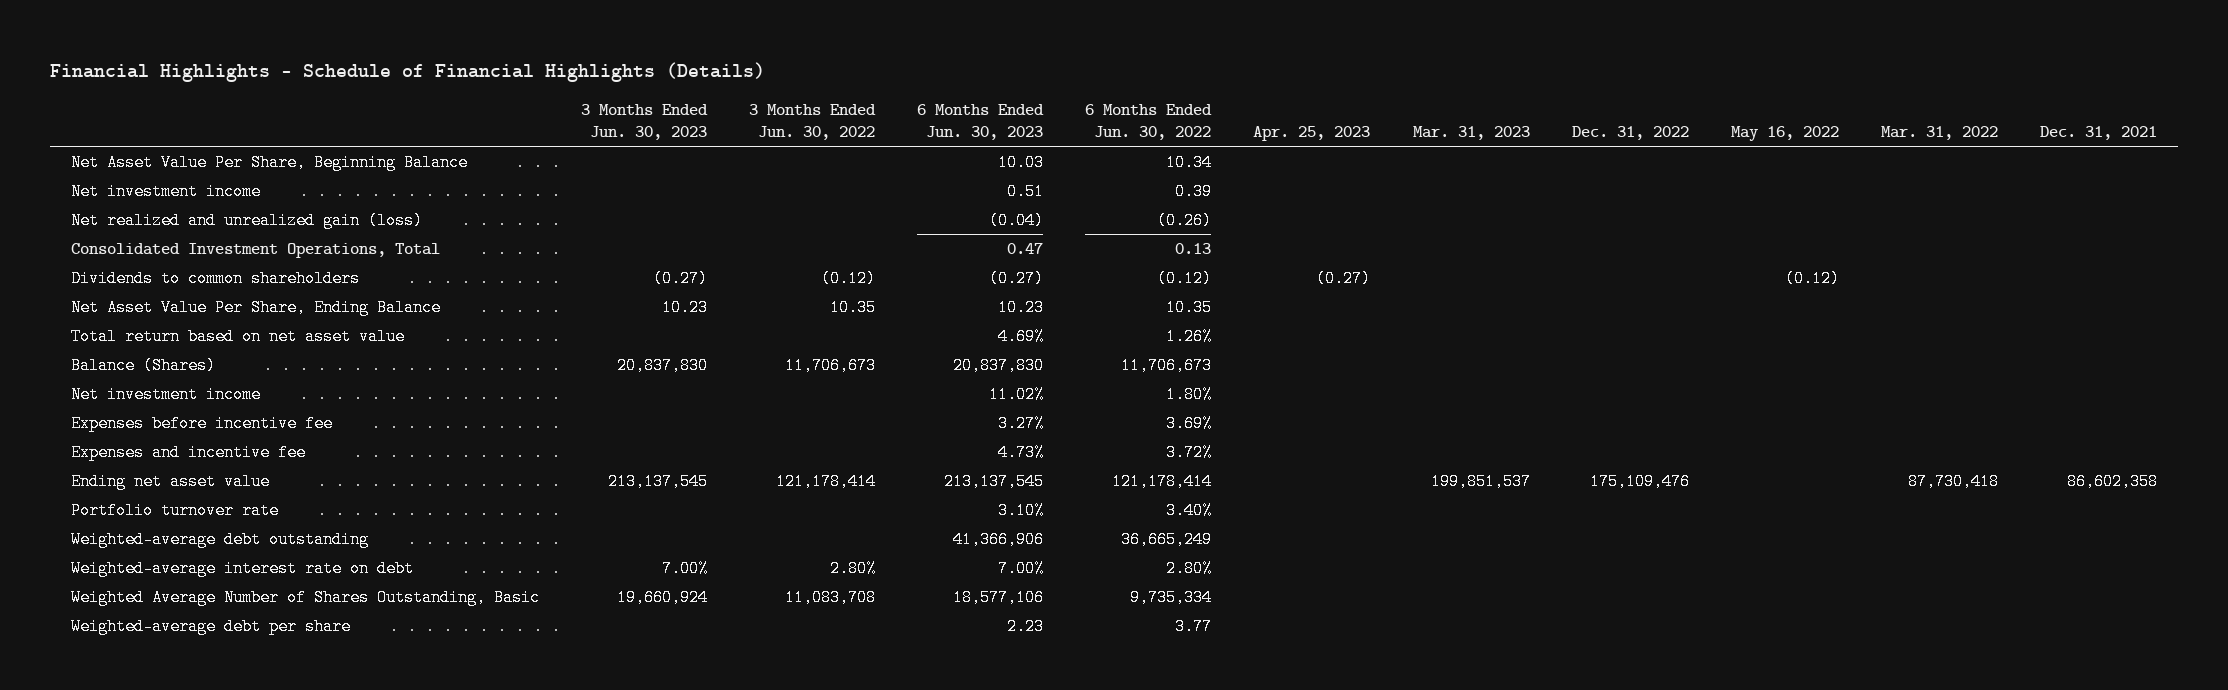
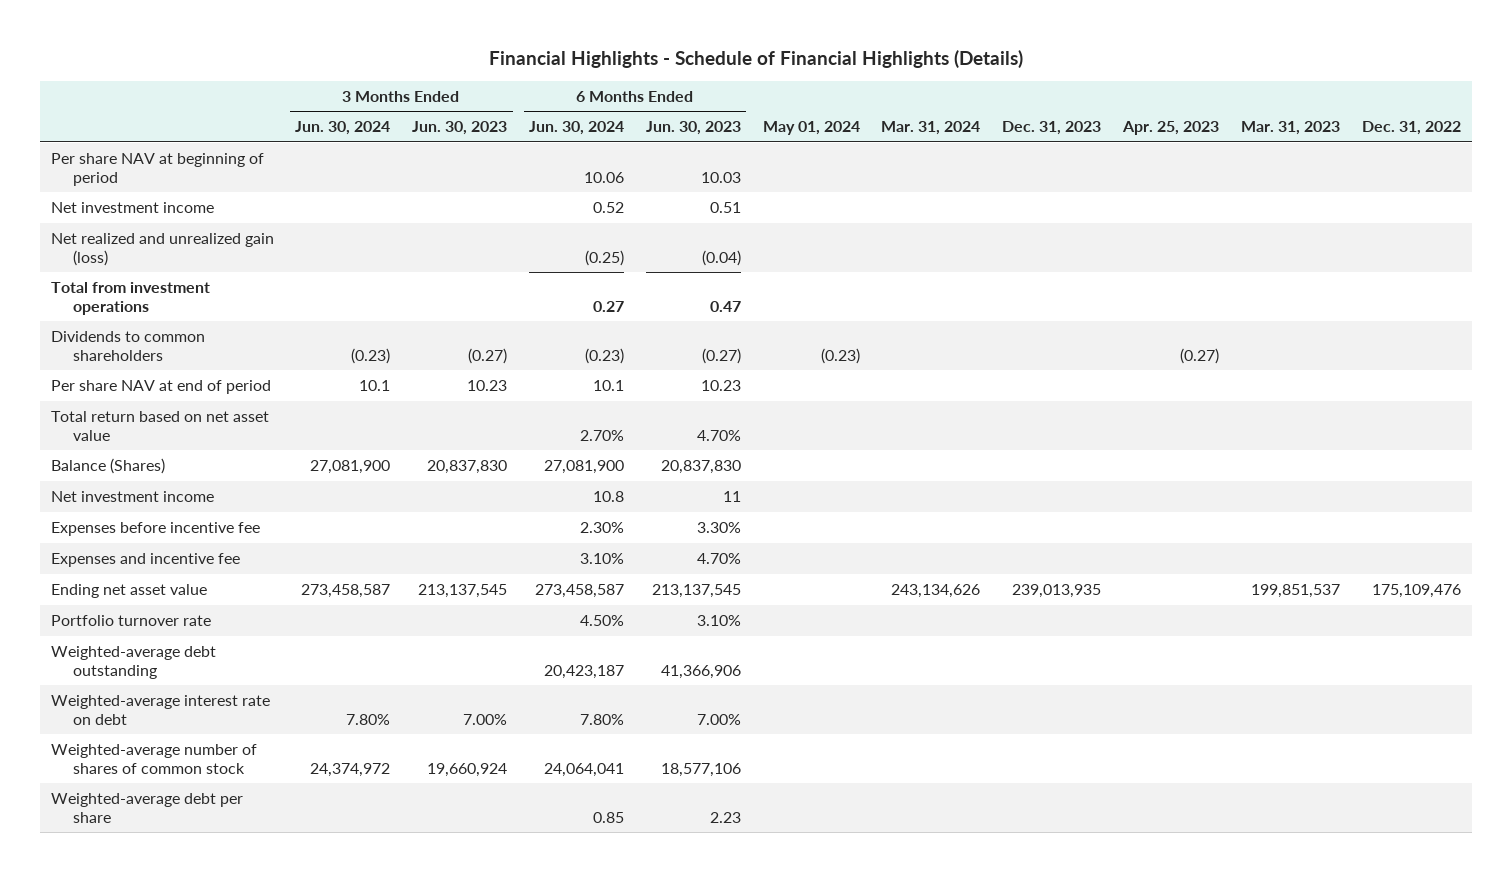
- | 3 Months Ended Jun. 30, 2023 | 3 Months Ended Jun. 30, 2022 | 6 Months Ended Jun. 30, 2023 | 6 Months Ended Jun. 30, 2022 | Apr. 25, 2023 | Mar. 31, 2023 | Dec. 31, 2022 | May 16, 2022 | Mar. 31, 2022 | Dec. 31, 2021
+ | 3 Months Ended Jun. 30, 2024 | 3 Months Ended Jun. 30, 2023 | 6 Months Ended Jun. 30, 2024 | 6 Months Ended Jun. 30, 2023 | May 01, 2024 | Mar. 31, 2024 | Dec. 31, 2023 | Apr. 25, 2023 | Mar. 31, 2023 | Dec. 31, 2022
- Net Asset Value Per Share, Beginning Balance | | | 10.03 | 10.34 | | | | | |
+ Per share NAV at beginning of period | | | 10.06 | 10.03 | | | | | |
- Consolidated Investment Operations, Total | | | 0.47 | 0.13 | | | | | |
+ Total from investment operations | | | 0.27 | 0.47 | | | | | |
- Net Asset Value Per Share, Ending Balance | 10.23 | 10.35 | 10.23 | 10.35 | | | | | |
- Total return based on net asset value | | | 4.69% | 1.26% | | | | | |
+ Per share NAV at end of period | 10.1 | 10.23 | 10.1 | 10.23 | | | | | |
+ Total return based on net asset value | | | 2.70% | 4.70% | | | | | |
- Net investment income | | | 11.02% | 1.80% | | | | | |
- Expenses before incentive fee | | | 3.27% | 3.69% | | | | | |
- Expenses and incentive fee | | | 4.73% | 3.72% | | | | | |
+ Net investment income | | | 10.8 | 11 | | | | | |
+ Expenses before incentive fee | | | 2.30% | 3.30% | | | | | |
+ Expenses and incentive fee | | | 3.10% | 4.70% | | | | | |
- Weighted Average Number of Shares Outstanding, Basic | 19,660,924 | 11,083,708 | 18,577,106 | 9,735,334 | | | | | |
+ Weighted-average number of shares of common stock | 24,374,972 | 19,660,924 | 24,064,041 | 18,577,106 | | | | | |

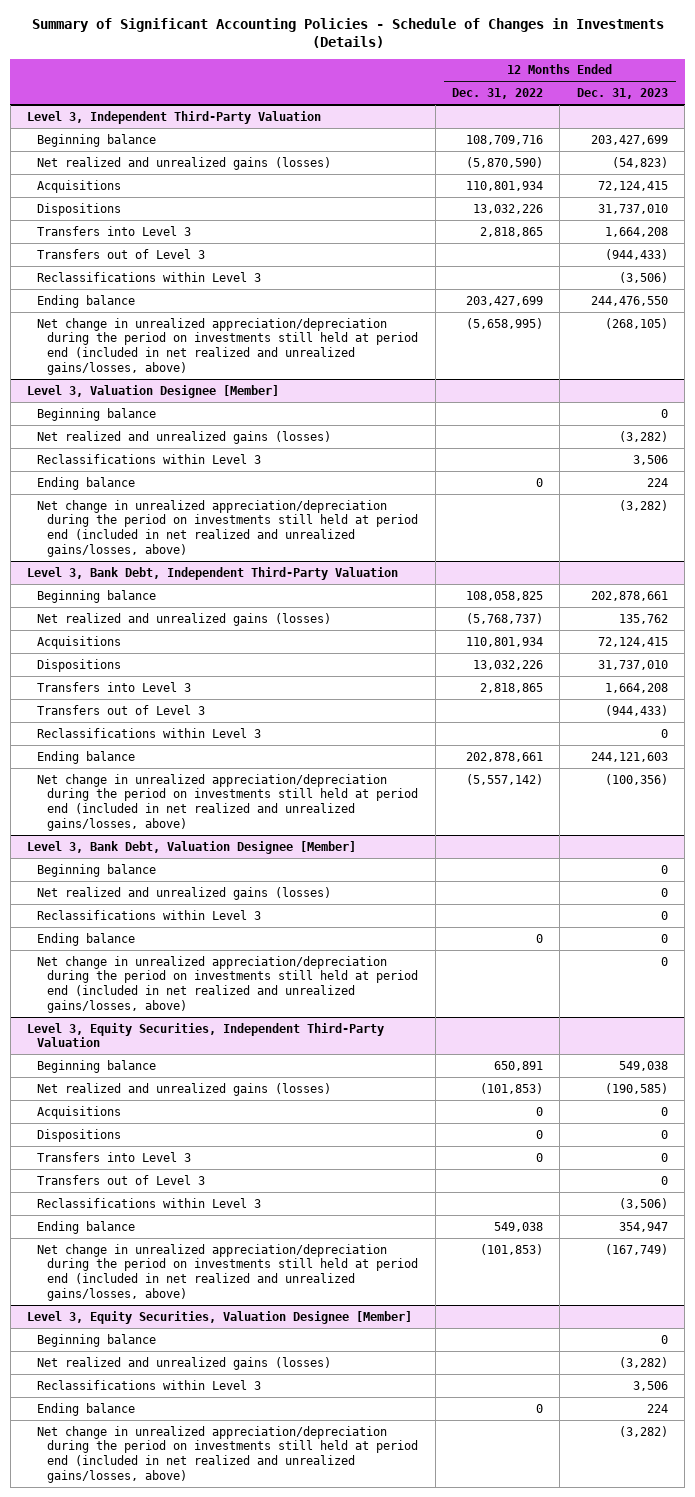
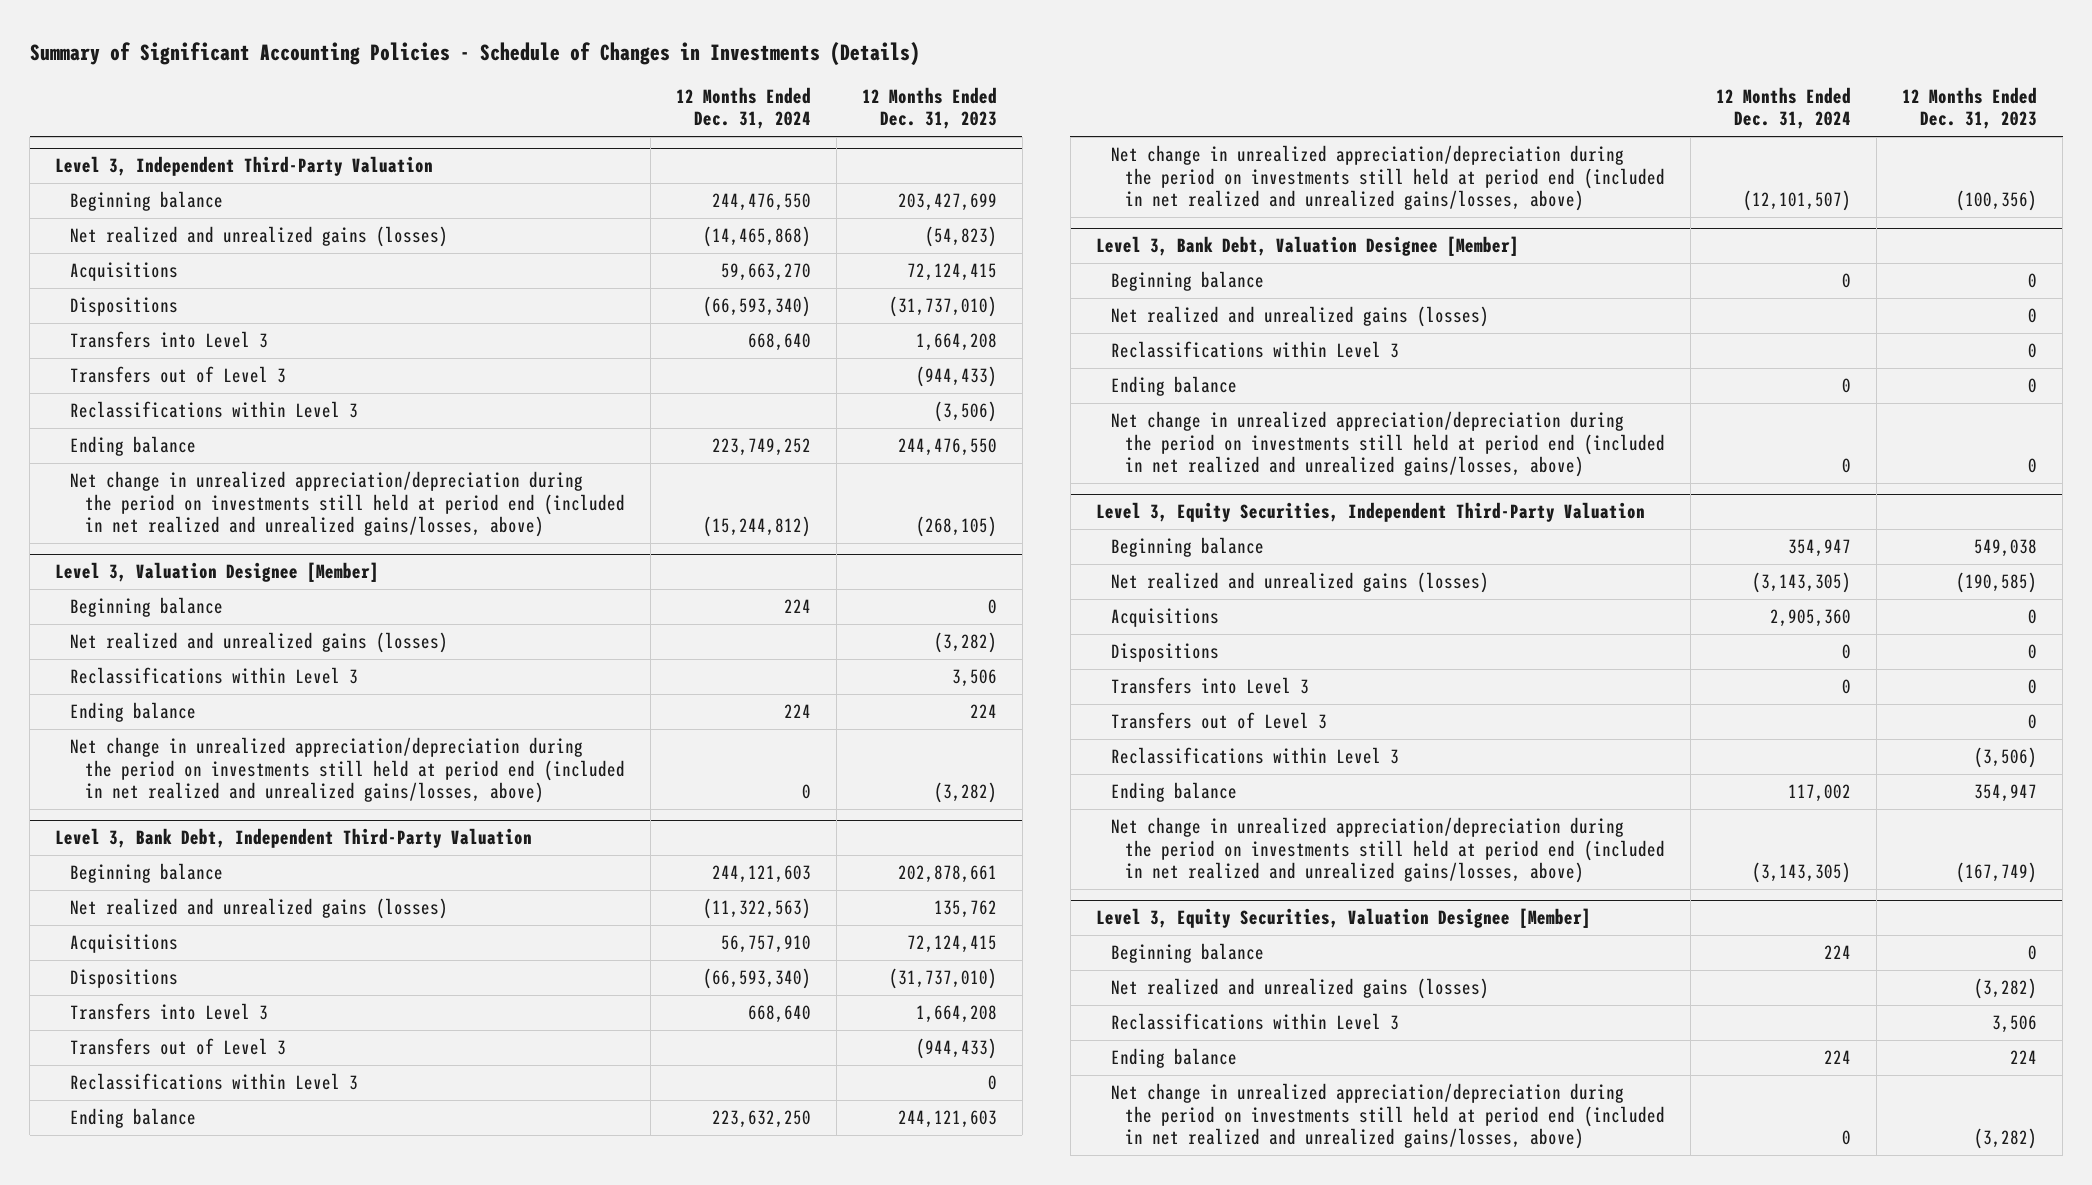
- | 12 Months Ended Dec. 31, 2022 | 12 Months Ended Dec. 31, 2023
+ | 12 Months Ended Dec. 31, 2024 | 12 Months Ended Dec. 31, 2023
@ Level 3, Independent Third-Party Valuation
- Dispositions | 13,032,226 | 31,737,010
+ Dispositions | (66,593,340) | (31,737,010)
@ Level 3, Bank Debt, Independent Third-Party Valuation
- Dispositions | 13,032,226 | 31,737,010
+ Dispositions | (66,593,340) | (31,737,010)

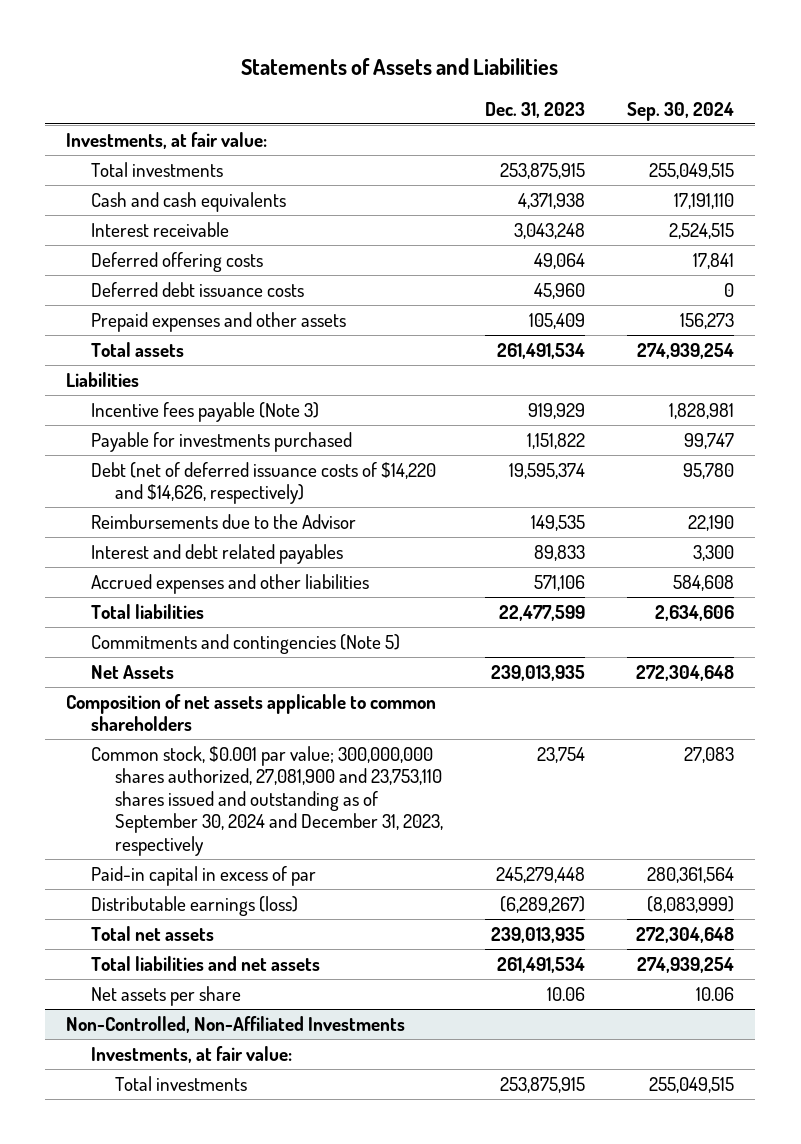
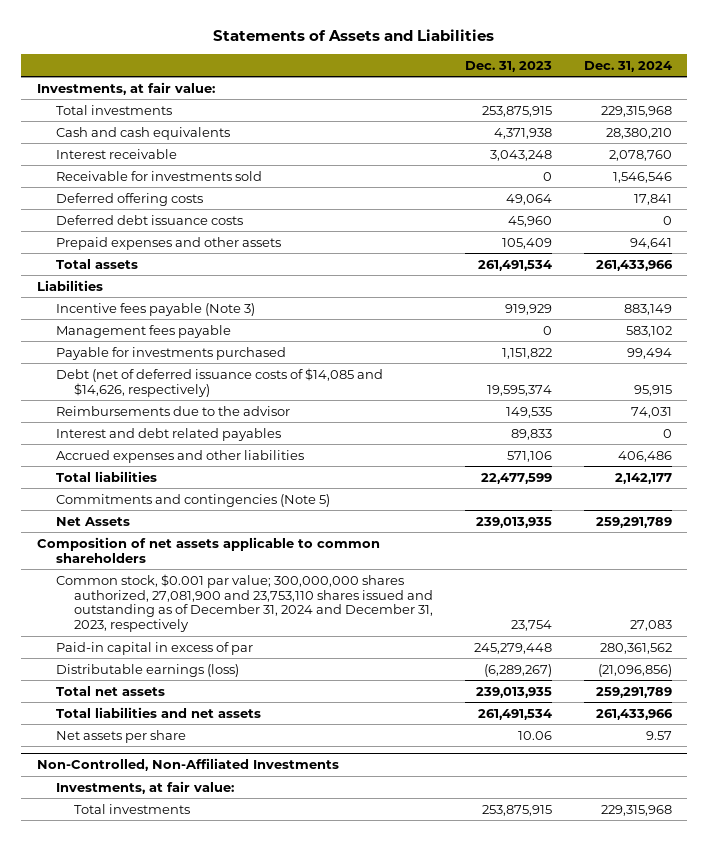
- | Dec. 31, 2023 | Sep. 30, 2024
+ | Dec. 31, 2023 | Dec. 31, 2024
+ Receivable for investments sold | 0 | 1,546,546
+ Management fees payable | 0 | 583,102
- Debt (net of deferred issuance costs of $14,220 and $14,626, respectively) | 19,595,374 | 95,780
- Reimbursements due to the Advisor | 149,535 | 22,190
+ Debt (net of deferred issuance costs of $14,085 and $14,626, respectively) | 19,595,374 | 95,915
+ Reimbursements due to the advisor | 149,535 | 74,031
- Common stock, $0.001 par value; 300,000,000 shares authorized, 27,081,900 and 23,753,110 shares issued and outstanding as of September 30, 2024 and December 31, 2023, respectively | 23,754 | 27,083
+ Common stock, $0.001 par value; 300,000,000 shares authorized, 27,081,900 and 23,753,110 shares issued and outstanding as of December 31, 2024 and December 31, 2023, respectively | 23,754 | 27,083

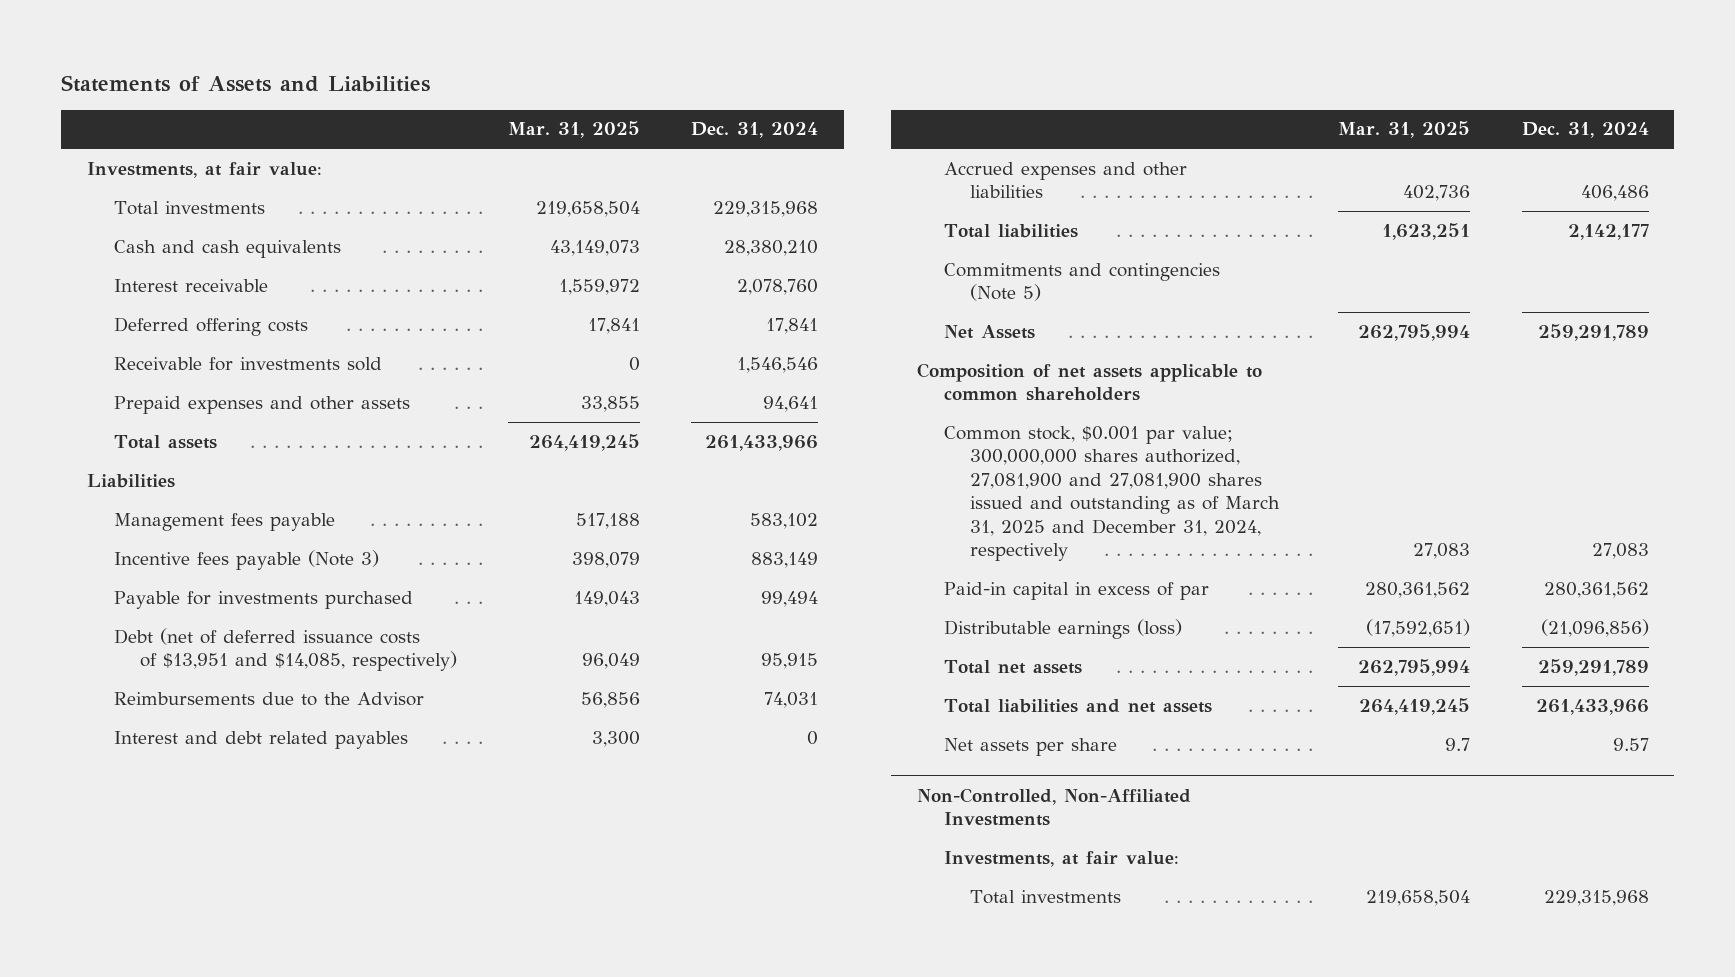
- | Dec. 31, 2023 | Dec. 31, 2024
+ | Mar. 31, 2025 | Dec. 31, 2024
- Deferred debt issuance costs | 45,960 | 0
moved down: Receivable for investments sold | 0 | 1,546,546
moved down: Incentive fees payable (Note 3) | 398,079 | 883,149
- Debt (net of deferred issuance costs of $14,085 and $14,626, respectively) | 19,595,374 | 95,915
- Reimbursements due to the advisor | 149,535 | 74,031
+ Debt (net of deferred issuance costs of $13,951 and $14,085, respectively) | 96,049 | 95,915
+ Reimbursements due to the Advisor | 56,856 | 74,031
- Common stock, $0.001 par value; 300,000,000 shares authorized, 27,081,900 and 23,753,110 shares issued and outstanding as of December 31, 2024 and December 31, 2023, respectively | 23,754 | 27,083
+ Common stock, $0.001 par value; 300,000,000 shares authorized, 27,081,900 and 27,081,900 shares issued and outstanding as of March 31, 2025 and December 31, 2024, respectively | 27,083 | 27,083

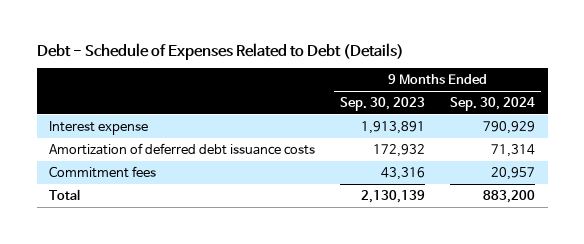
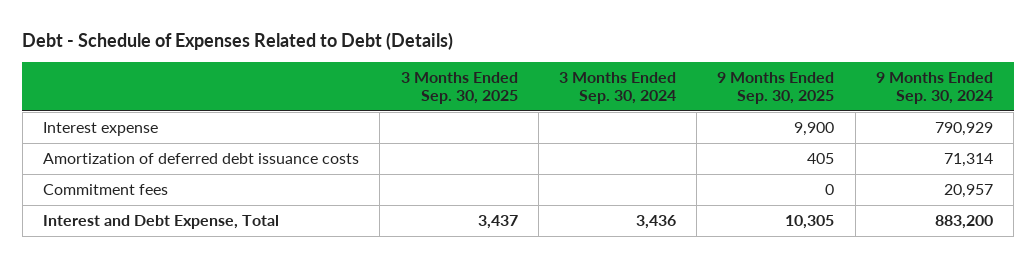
- | 9 Months Ended Sep. 30, 2023 | 9 Months Ended Sep. 30, 2024
+ | 3 Months Ended Sep. 30, 2025 | 3 Months Ended Sep. 30, 2024 | 9 Months Ended Sep. 30, 2025 | 9 Months Ended Sep. 30, 2024
- Total | 2,130,139 | 883,200
+ Interest and Debt Expense, Total | 3,437 | 3,436 | 10,305 | 883,200

